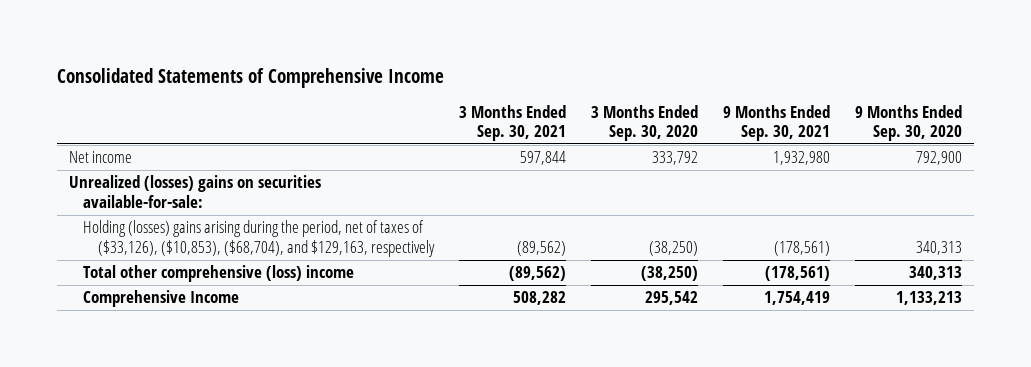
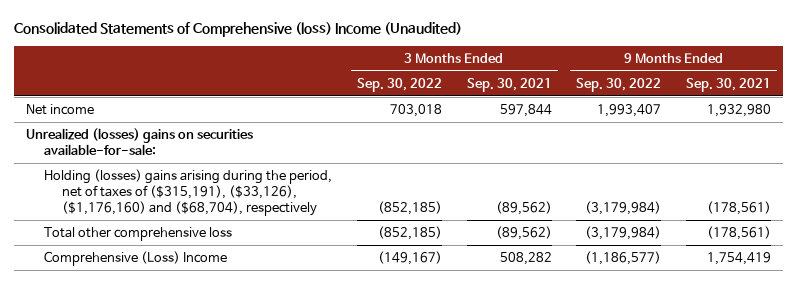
- Consolidated Statements of Comprehensive Income
+ Consolidated Statements of Comprehensive (loss) Income (Unaudited)
- | 3 Months Ended Sep. 30, 2021 | 3 Months Ended Sep. 30, 2020 | 9 Months Ended Sep. 30, 2021 | 9 Months Ended Sep. 30, 2020
+ | 3 Months Ended Sep. 30, 2022 | 3 Months Ended Sep. 30, 2021 | 9 Months Ended Sep. 30, 2022 | 9 Months Ended Sep. 30, 2021
- Holding (losses) gains arising during the period, net of taxes of ($33,126), ($10,853), ($68,704), and $129,163, respectively | (89,562) | (38,250) | (178,561) | 340,313
- Total other comprehensive (loss) income | (89,562) | (38,250) | (178,561) | 340,313
- Comprehensive Income | 508,282 | 295,542 | 1,754,419 | 1,133,213
+ Holding (losses) gains arising during the period, net of taxes of ($315,191), ($33,126), ($1,176,160) and ($68,704), respectively | (852,185) | (89,562) | (3,179,984) | (178,561)
+ Total other comprehensive loss | (852,185) | (89,562) | (3,179,984) | (178,561)
+ Comprehensive (Loss) Income | (149,167) | 508,282 | (1,186,577) | 1,754,419

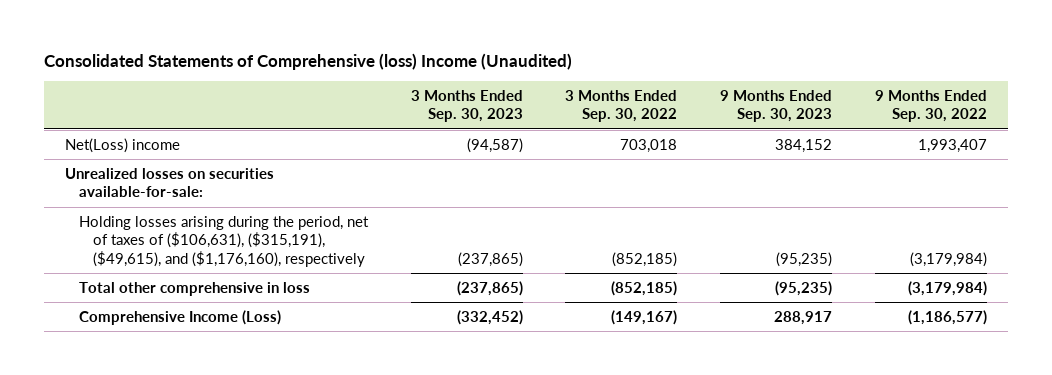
- | 3 Months Ended Sep. 30, 2022 | 3 Months Ended Sep. 30, 2021 | 9 Months Ended Sep. 30, 2022 | 9 Months Ended Sep. 30, 2021
+ | 3 Months Ended Sep. 30, 2023 | 3 Months Ended Sep. 30, 2022 | 9 Months Ended Sep. 30, 2023 | 9 Months Ended Sep. 30, 2022
- Net income | 703,018 | 597,844 | 1,993,407 | 1,932,980
- Unrealized (losses) gains on securities available-for-sale:
- Holding (losses) gains arising during the period, net of taxes of ($315,191), ($33,126), ($1,176,160) and ($68,704), respectively | (852,185) | (89,562) | (3,179,984) | (178,561)
- Total other comprehensive loss | (852,185) | (89,562) | (3,179,984) | (178,561)
- Comprehensive (Loss) Income | (149,167) | 508,282 | (1,186,577) | 1,754,419
+ Net(Loss) income | (94,587) | 703,018 | 384,152 | 1,993,407
+ Unrealized losses on securities available-for-sale:
+ Holding losses arising during the period, net of taxes of ($106,631), ($315,191), ($49,615), and ($1,176,160), respectively | (237,865) | (852,185) | (95,235) | (3,179,984)
+ Total other comprehensive in loss | (237,865) | (852,185) | (95,235) | (3,179,984)
+ Comprehensive Income (Loss) | (332,452) | (149,167) | 288,917 | (1,186,577)

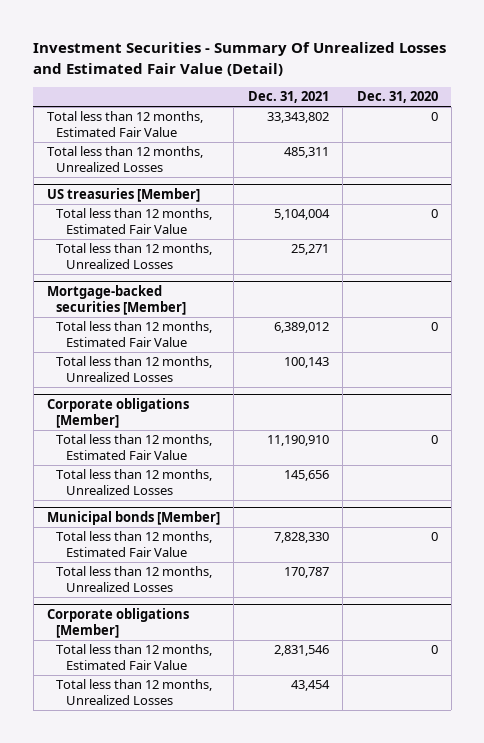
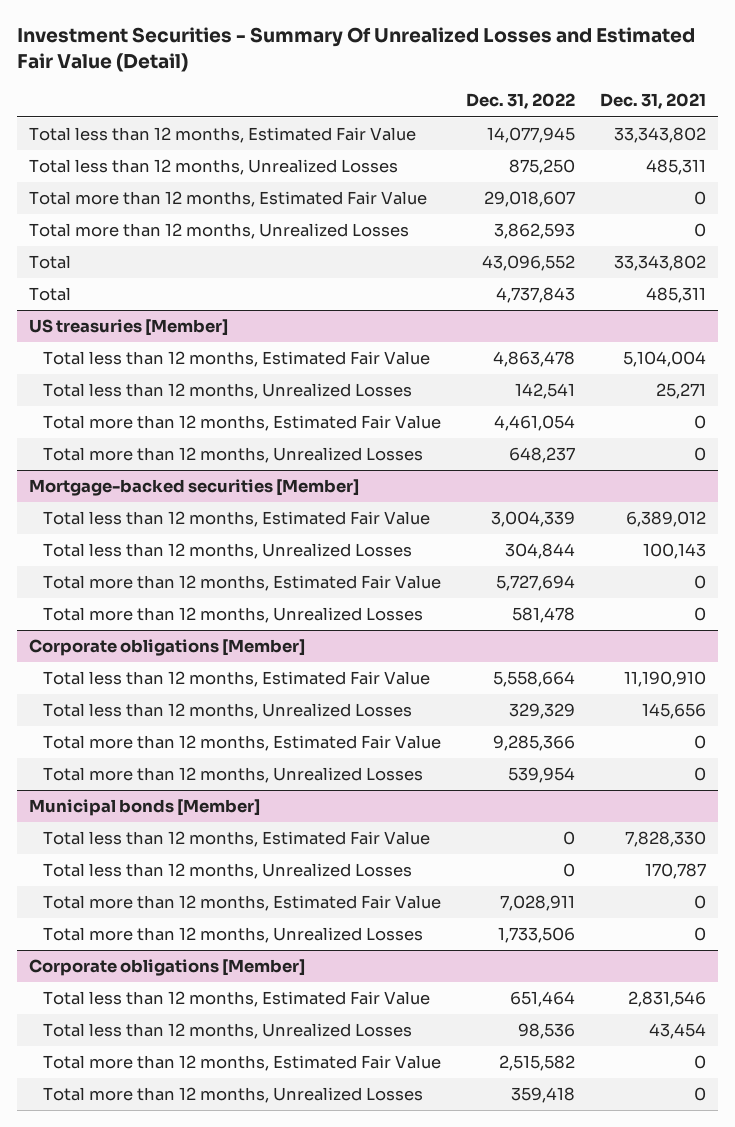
- | Dec. 31, 2021 | Dec. 31, 2020
+ | Dec. 31, 2022 | Dec. 31, 2021
+ Total more than 12 months, Estimated Fair Value | 29,018,607 | 0
+ Total more than 12 months, Unrealized Losses | 3,862,593 | 0
+ Total | 43,096,552 | 33,343,802
+ Total | 4,737,843 | 485,311
@ US treasuries [Member]
+ Total more than 12 months, Estimated Fair Value | 4,461,054 | 0
+ Total more than 12 months, Unrealized Losses | 648,237 | 0
@ Mortgage-backed securities [Member]
+ Total more than 12 months, Estimated Fair Value | 5,727,694 | 0
+ Total more than 12 months, Unrealized Losses | 581,478 | 0
@ Corporate obligations [Member]
+ Total more than 12 months, Estimated Fair Value | 9,285,366 | 0
+ Total more than 12 months, Unrealized Losses | 539,954 | 0
@ Municipal bonds [Member]
+ Total more than 12 months, Estimated Fair Value | 7,028,911 | 0
+ Total more than 12 months, Unrealized Losses | 1,733,506 | 0
@ Corporate obligations [Member]
+ Total more than 12 months, Estimated Fair Value | 2,515,582 | 0
+ Total more than 12 months, Unrealized Losses | 359,418 | 0

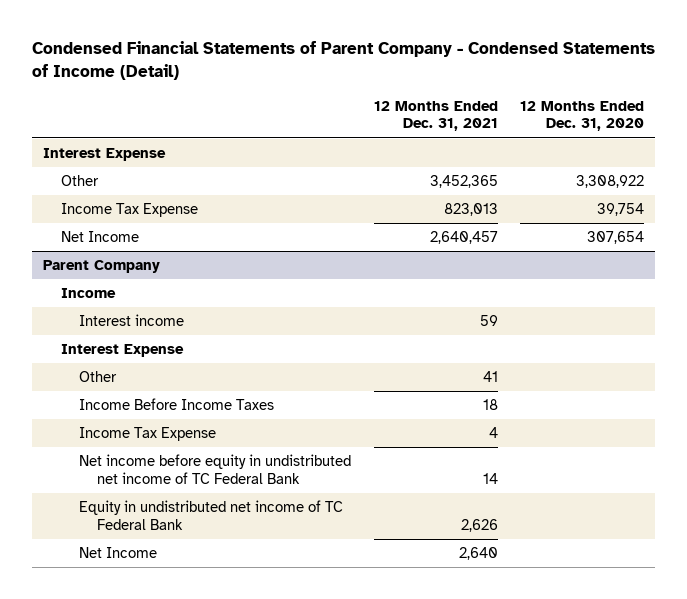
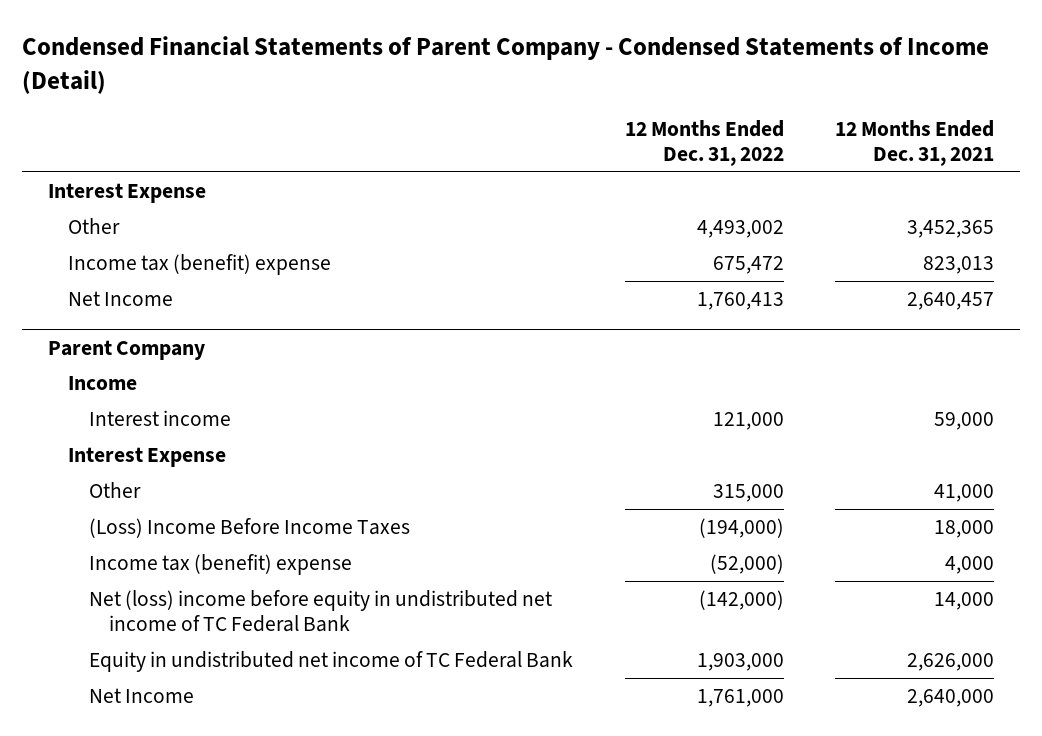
- | 12 Months Ended Dec. 31, 2021 | 12 Months Ended Dec. 31, 2020
+ | 12 Months Ended Dec. 31, 2022 | 12 Months Ended Dec. 31, 2021
- Income Tax Expense | 823,013 | 39,754
+ Income tax (benefit) expense | 675,472 | 823,013
@ Parent Company
- Interest income | 59 |
+ Interest income | 121,000 | 59,000
- Other | 41 |
- Income Before Income Taxes | 18 |
- Income Tax Expense | 4 |
- Net income before equity in undistributed net income of TC Federal Bank | 14 |
- Equity in undistributed net income of TC Federal Bank | 2,626 |
- Net Income | 2,640 |
+ Other | 315,000 | 41,000
+ (Loss) Income Before Income Taxes | (194,000) | 18,000
+ Income tax (benefit) expense | (52,000) | 4,000
+ Net (loss) income before equity in undistributed net income of TC Federal Bank | (142,000) | 14,000
+ Equity in undistributed net income of TC Federal Bank | 1,903,000 | 2,626,000
+ Net Income | 1,761,000 | 2,640,000

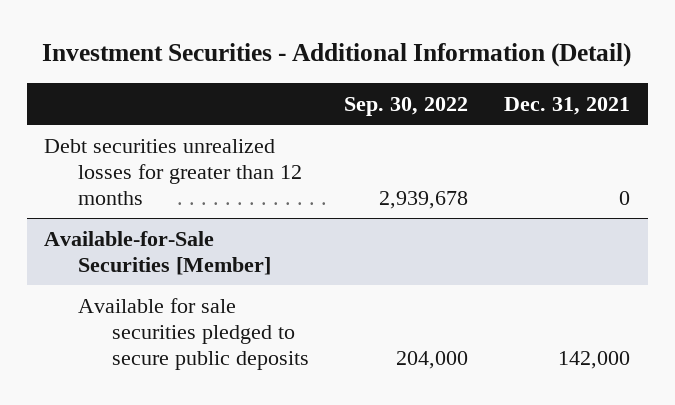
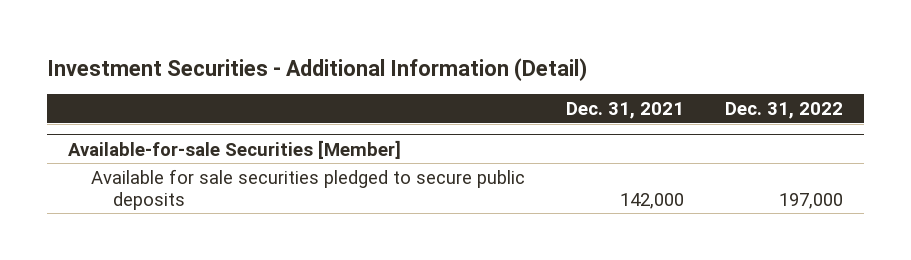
- | Sep. 30, 2022 | Dec. 31, 2021
+ | Dec. 31, 2021 | Dec. 31, 2022
- Debt securities unrealized losses for greater than 12 months | 2,939,678 | 0
- Available-for-Sale Securities [Member]
+ Available-for-sale Securities [Member]

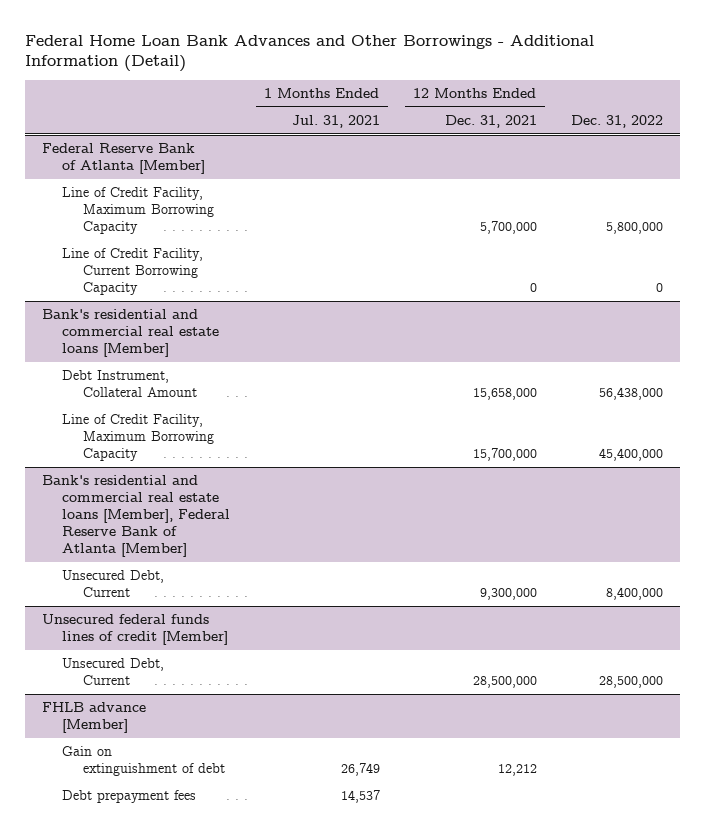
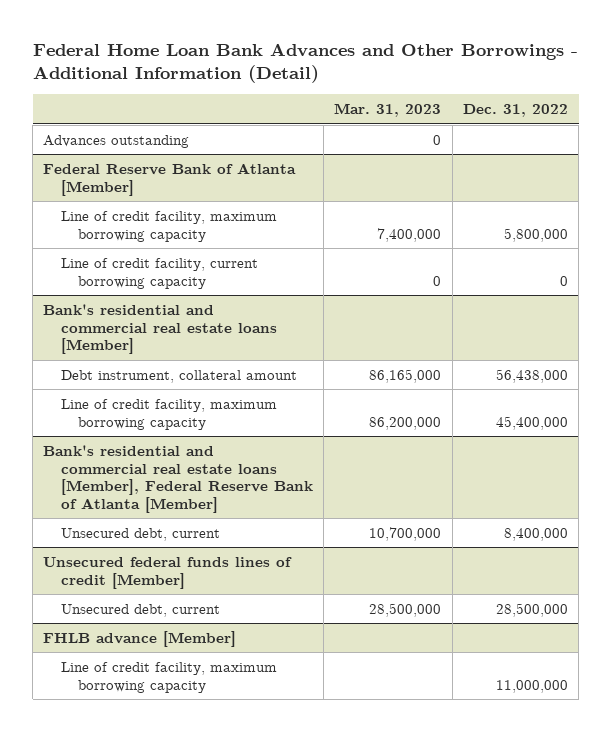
- | 1 Months Ended Jul. 31, 2021 | 12 Months Ended Dec. 31, 2021 | Dec. 31, 2022
+ | Mar. 31, 2023 | Dec. 31, 2022
+ Advances outstanding | 0 |
@ Federal Reserve Bank of Atlanta [Member]
- Line of Credit Facility, Maximum Borrowing Capacity | | 5,700,000 | 5,800,000
- Line of Credit Facility, Current Borrowing Capacity | | 0 | 0
+ Line of credit facility, maximum borrowing capacity | 7,400,000 | 5,800,000
+ Line of credit facility, current borrowing capacity | 0 | 0
@ Bank's residential and commercial real estate loans [Member]
- Debt Instrument, Collateral Amount | | 15,658,000 | 56,438,000
- Line of Credit Facility, Maximum Borrowing Capacity | | 15,700,000 | 45,400,000
+ Debt instrument, collateral amount | 86,165,000 | 56,438,000
+ Line of credit facility, maximum borrowing capacity | 86,200,000 | 45,400,000
@ Bank's residential and commercial real estate loans [Member], Federal Reserve Bank of Atlanta [Member]
- Unsecured Debt, Current | | 9,300,000 | 8,400,000
+ Unsecured debt, current | 10,700,000 | 8,400,000
@ Unsecured federal funds lines of credit [Member]
- Unsecured Debt, Current | | 28,500,000 | 28,500,000
+ Unsecured debt, current | 28,500,000 | 28,500,000
@ FHLB advance [Member]
- Gain on extinguishment of debt | 26,749 | 12,212 |
- Debt prepayment fees | 14,537 | |
+ Line of credit facility, maximum borrowing capacity | | 11,000,000

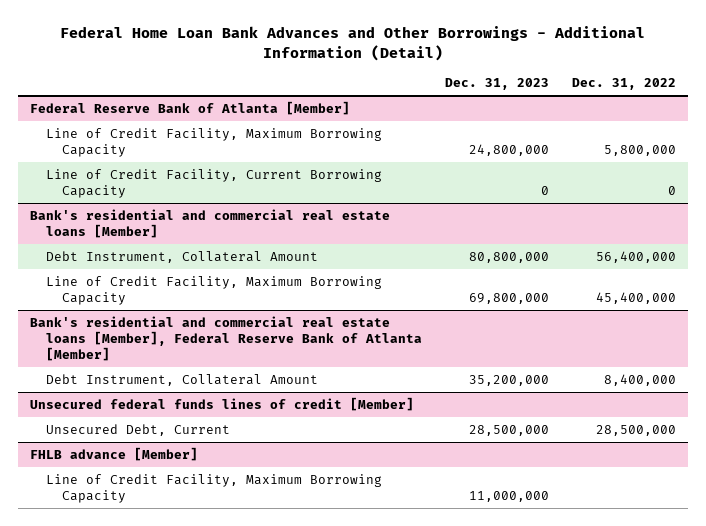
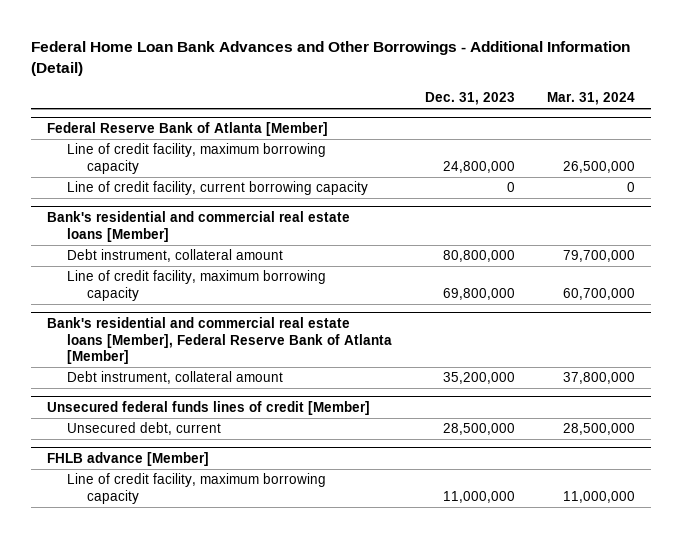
- | Dec. 31, 2023 | Dec. 31, 2022
+ | Dec. 31, 2023 | Mar. 31, 2024
@ Federal Reserve Bank of Atlanta [Member]
- Line of Credit Facility, Maximum Borrowing Capacity | 24,800,000 | 5,800,000
- Line of Credit Facility, Current Borrowing Capacity | 0 | 0
+ Line of credit facility, maximum borrowing capacity | 24,800,000 | 26,500,000
+ Line of credit facility, current borrowing capacity | 0 | 0
@ Bank's residential and commercial real estate loans [Member]
- Debt Instrument, Collateral Amount | 80,800,000 | 56,400,000
- Line of Credit Facility, Maximum Borrowing Capacity | 69,800,000 | 45,400,000
+ Debt instrument, collateral amount | 80,800,000 | 79,700,000
+ Line of credit facility, maximum borrowing capacity | 69,800,000 | 60,700,000
@ Bank's residential and commercial real estate loans [Member], Federal Reserve Bank of Atlanta [Member]
- Debt Instrument, Collateral Amount | 35,200,000 | 8,400,000
+ Debt instrument, collateral amount | 35,200,000 | 37,800,000
@ Unsecured federal funds lines of credit [Member]
- Unsecured Debt, Current | 28,500,000 | 28,500,000
+ Unsecured debt, current | 28,500,000 | 28,500,000
@ FHLB advance [Member]
- Line of Credit Facility, Maximum Borrowing Capacity | 11,000,000 |
+ Line of credit facility, maximum borrowing capacity | 11,000,000 | 11,000,000

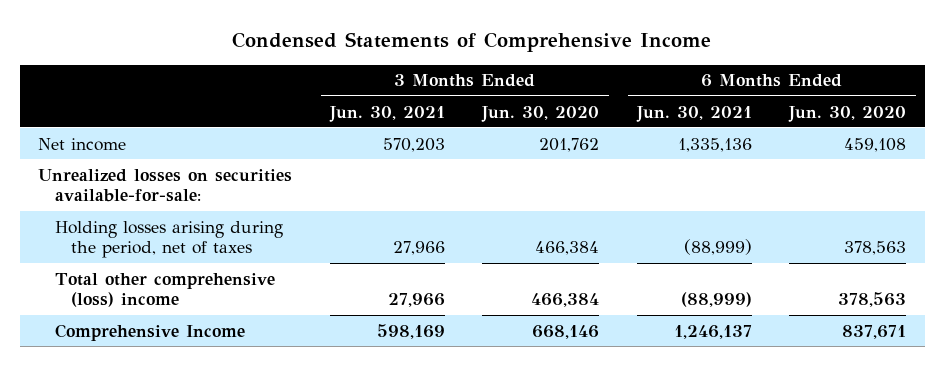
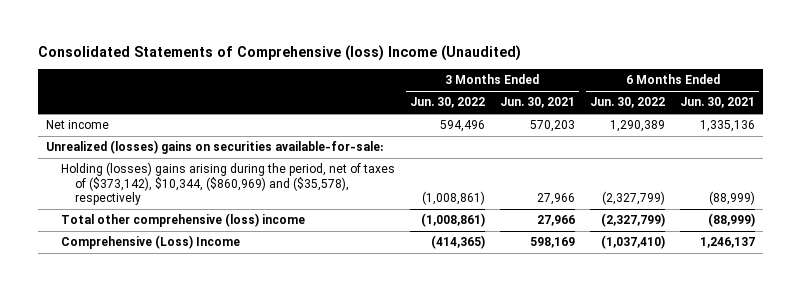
- Condensed Statements of Comprehensive Income
+ Consolidated Statements of Comprehensive (loss) Income (Unaudited)
- | 3 Months Ended Jun. 30, 2021 | 3 Months Ended Jun. 30, 2020 | 6 Months Ended Jun. 30, 2021 | 6 Months Ended Jun. 30, 2020
+ | 3 Months Ended Jun. 30, 2022 | 3 Months Ended Jun. 30, 2021 | 6 Months Ended Jun. 30, 2022 | 6 Months Ended Jun. 30, 2021
- Unrealized losses on securities available-for-sale:
- Holding losses arising during the period, net of taxes | 27,966 | 466,384 | (88,999) | 378,563
+ Unrealized (losses) gains on securities available-for-sale:
+ Holding (losses) gains arising during the period, net of taxes of ($373,142), $10,344, ($860,969) and ($35,578), respectively | (1,008,861) | 27,966 | (2,327,799) | (88,999)
- Comprehensive Income | 598,169 | 668,146 | 1,246,137 | 837,671
+ Comprehensive (Loss) Income | (414,365) | 598,169 | (1,037,410) | 1,246,137

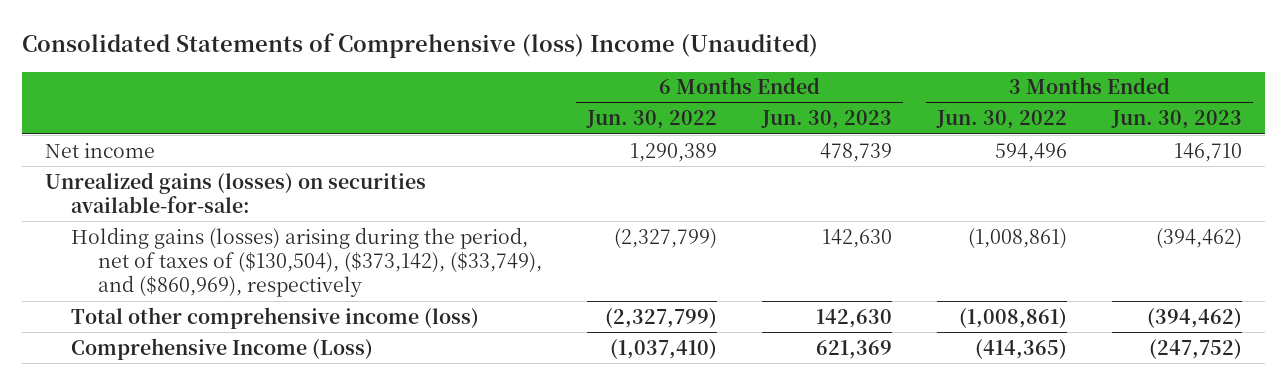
- | 3 Months Ended Jun. 30, 2022 | 3 Months Ended Jun. 30, 2021 | 6 Months Ended Jun. 30, 2022 | 6 Months Ended Jun. 30, 2021
+ | 6 Months Ended Jun. 30, 2022 | 6 Months Ended Jun. 30, 2023 | 3 Months Ended Jun. 30, 2022 | 3 Months Ended Jun. 30, 2023
- Unrealized (losses) gains on securities available-for-sale:
- Holding (losses) gains arising during the period, net of taxes of ($373,142), $10,344, ($860,969) and ($35,578), respectively | (1,008,861) | 27,966 | (2,327,799) | (88,999)
- Total other comprehensive (loss) income | (1,008,861) | 27,966 | (2,327,799) | (88,999)
- Comprehensive (Loss) Income | (414,365) | 598,169 | (1,037,410) | 1,246,137
+ Unrealized gains (losses) on securities available-for-sale:
+ Holding gains (losses) arising during the period, net of taxes of ($130,504), ($373,142), ($33,749), and ($860,969), respectively | (2,327,799) | 142,630 | (1,008,861) | (394,462)
+ Total other comprehensive income (loss) | (2,327,799) | 142,630 | (1,008,861) | (394,462)
+ Comprehensive Income (Loss) | (1,037,410) | 621,369 | (414,365) | (247,752)

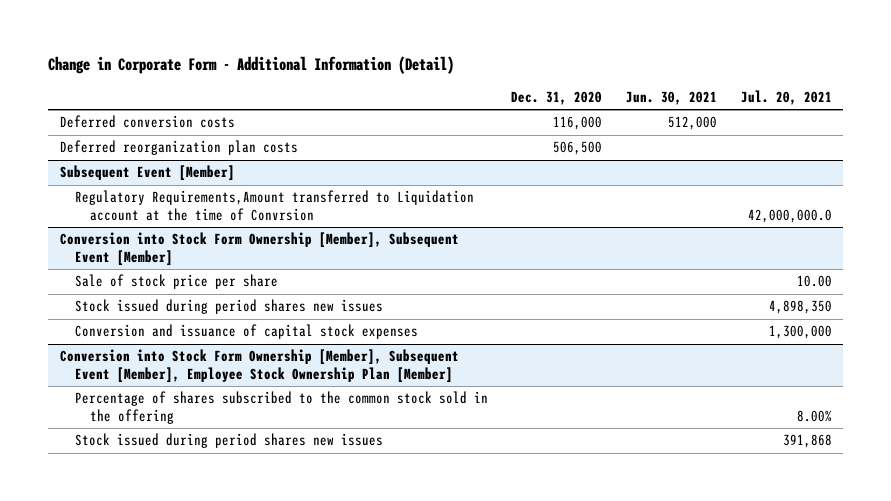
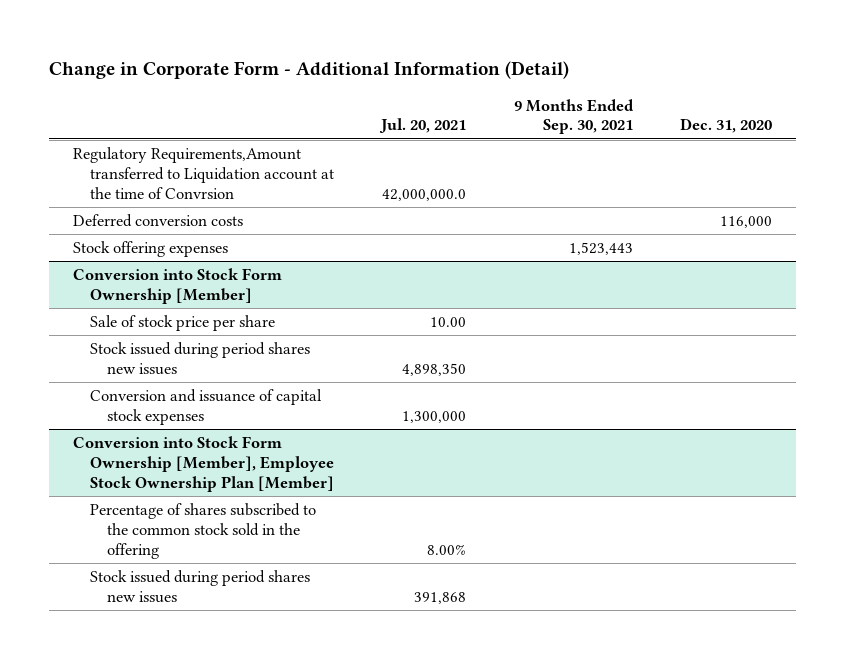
- | Dec. 31, 2020 | Jun. 30, 2021 | Jul. 20, 2021
+ | Jul. 20, 2021 | 9 Months Ended Sep. 30, 2021 | Dec. 31, 2020
- Deferred reorganization plan costs | 506,500 | |
- Subsequent Event [Member]
- Conversion into Stock Form Ownership [Member], Subsequent Event [Member]
moved down: Deferred conversion costs | | | 116,000
+ Stock offering expenses | | 1,523,443 |
+ Conversion into Stock Form Ownership [Member]
- Conversion into Stock Form Ownership [Member], Subsequent Event [Member], Employee Stock Ownership Plan [Member]
+ Conversion into Stock Form Ownership [Member], Employee Stock Ownership Plan [Member]

